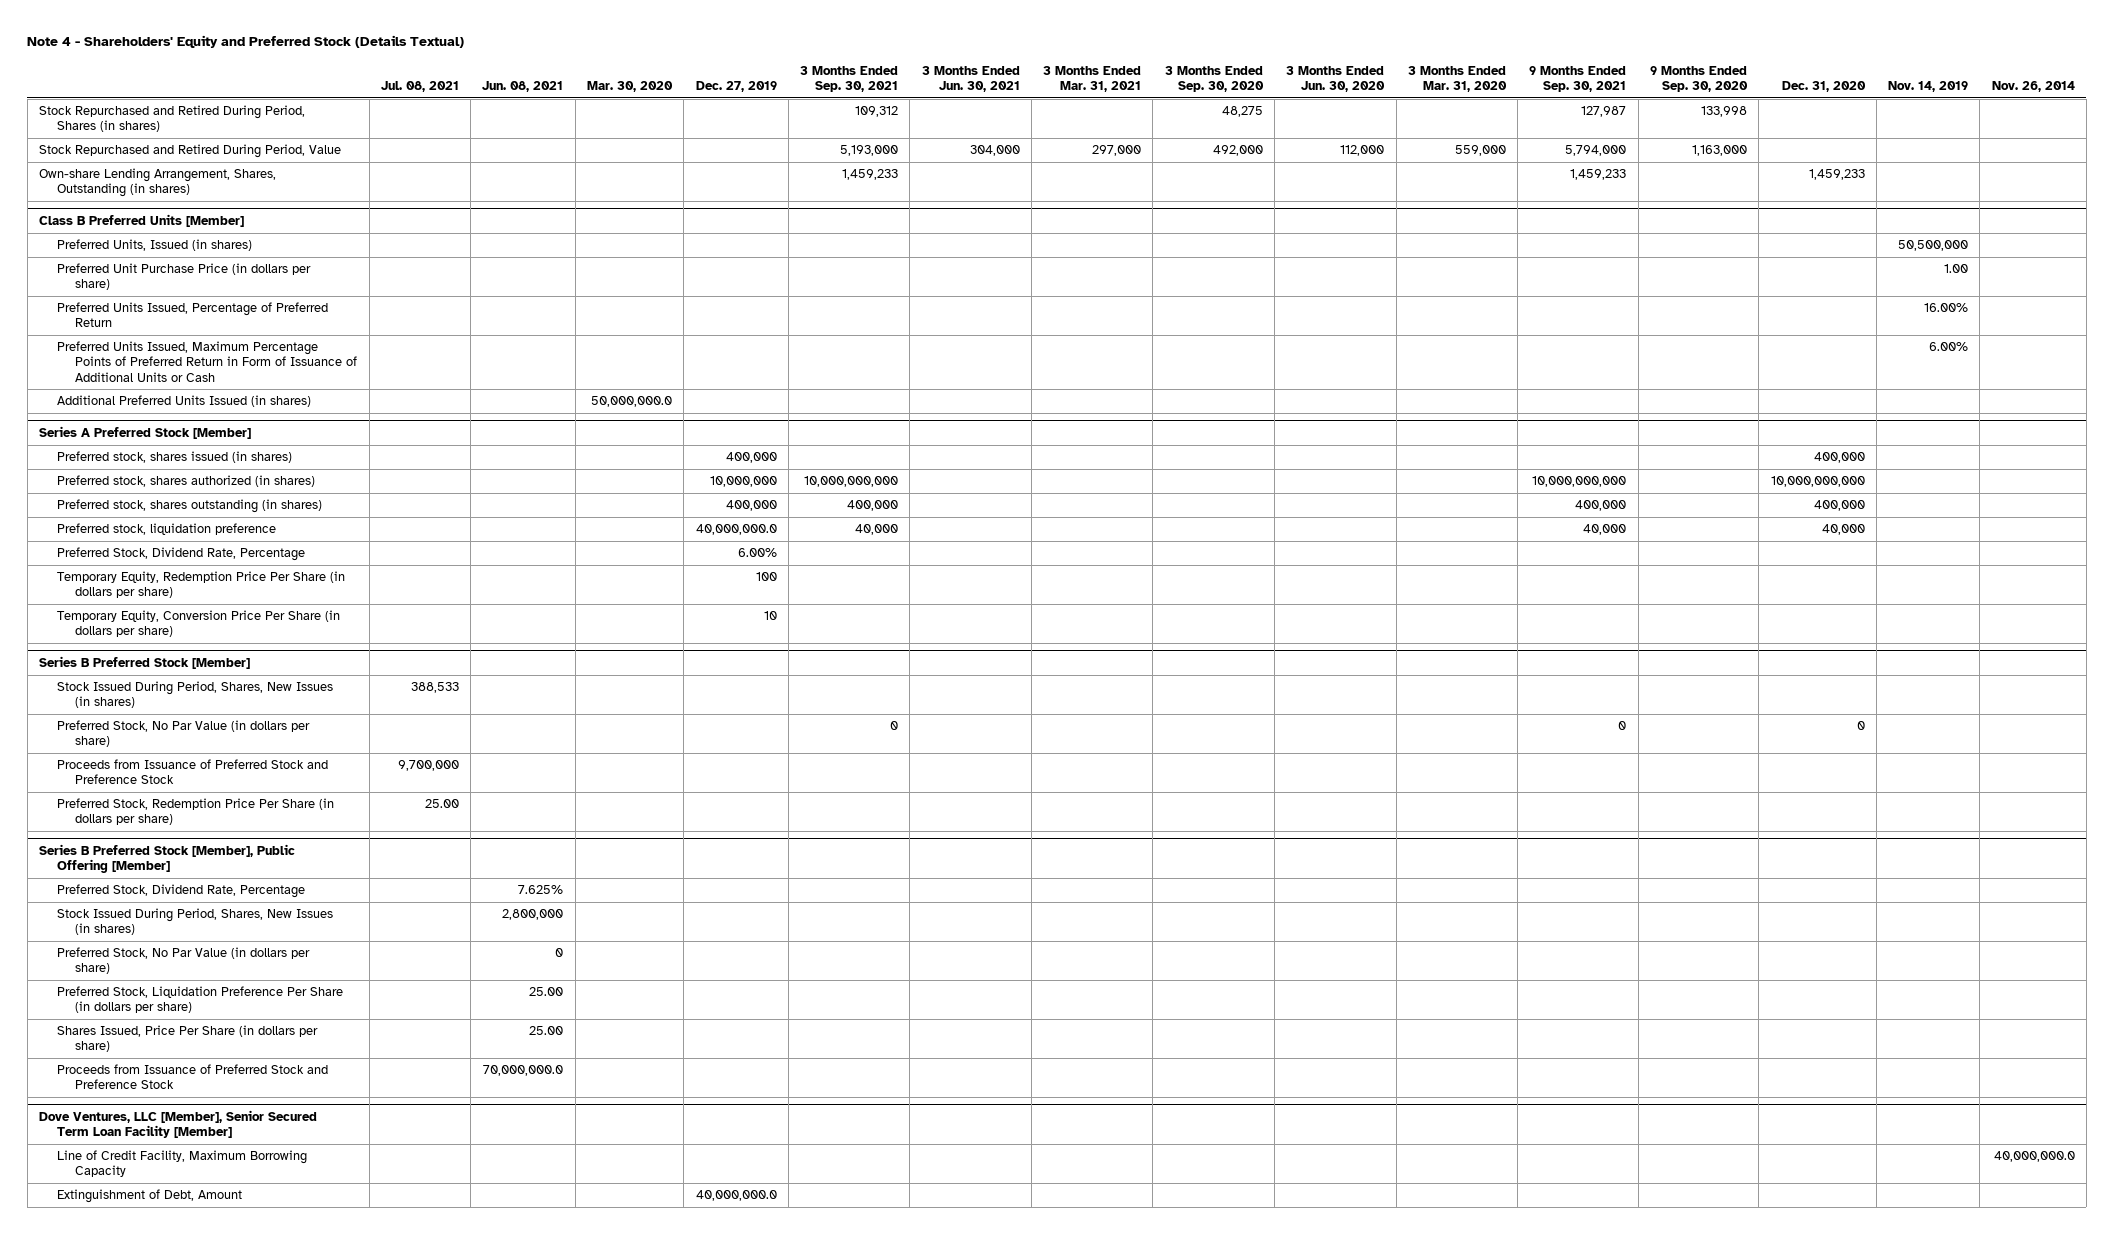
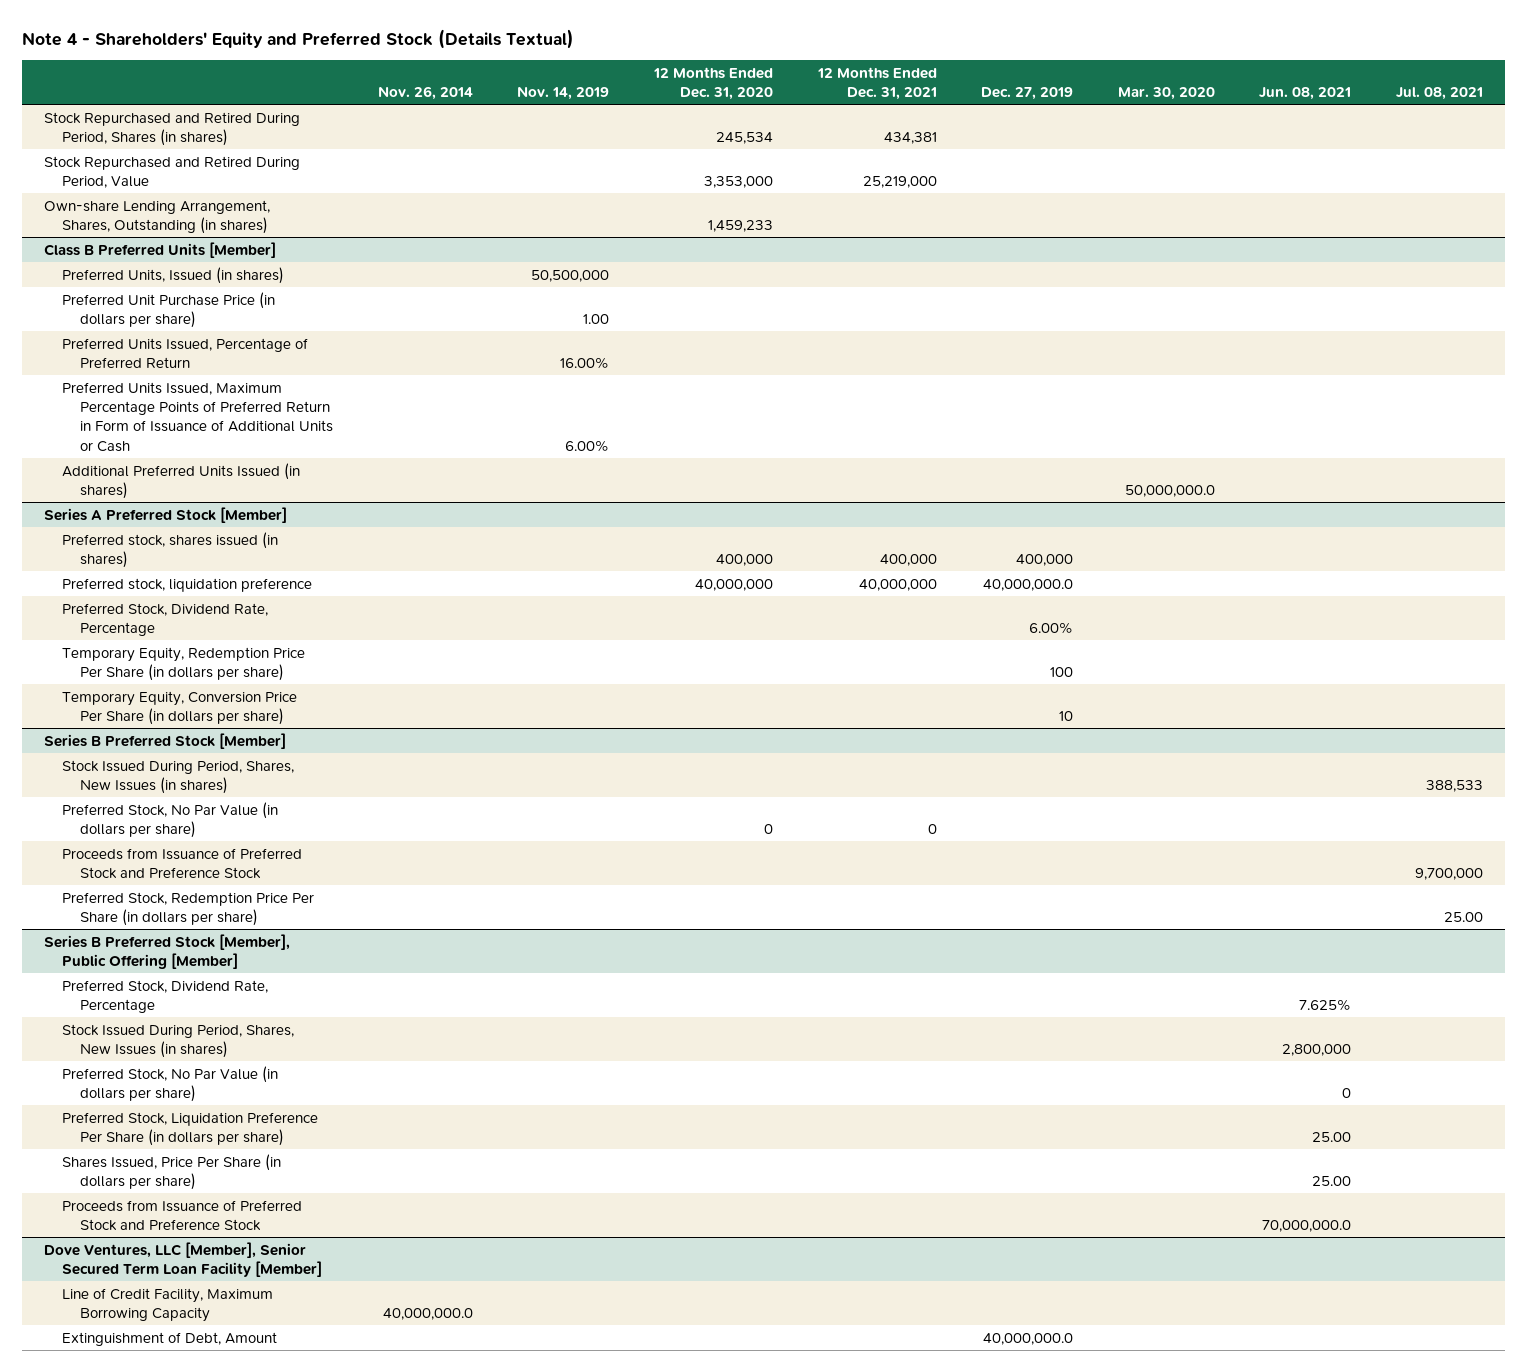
- | Jul. 08, 2021 | Jun. 08, 2021 | Mar. 30, 2020 | Dec. 27, 2019 | 3 Months Ended Sep. 30, 2021 | 3 Months Ended Jun. 30, 2021 | 3 Months Ended Mar. 31, 2021 | 3 Months Ended Sep. 30, 2020 | 3 Months Ended Jun. 30, 2020 | 3 Months Ended Mar. 31, 2020 | 9 Months Ended Sep. 30, 2021 | 9 Months Ended Sep. 30, 2020 | Dec. 31, 2020 | Nov. 14, 2019 | Nov. 26, 2014
+ | Nov. 26, 2014 | Nov. 14, 2019 | 12 Months Ended Dec. 31, 2020 | 12 Months Ended Dec. 31, 2021 | Dec. 27, 2019 | Mar. 30, 2020 | Jun. 08, 2021 | Jul. 08, 2021
@ Series A Preferred Stock [Member]
- Preferred stock, shares authorized (in shares) | | | | 10,000,000 | 10,000,000,000 | | | | | | 10,000,000,000 | | 10,000,000,000 | |
- Preferred stock, shares outstanding (in shares) | | | | 400,000 | 400,000 | | | | | | 400,000 | | 400,000 | |

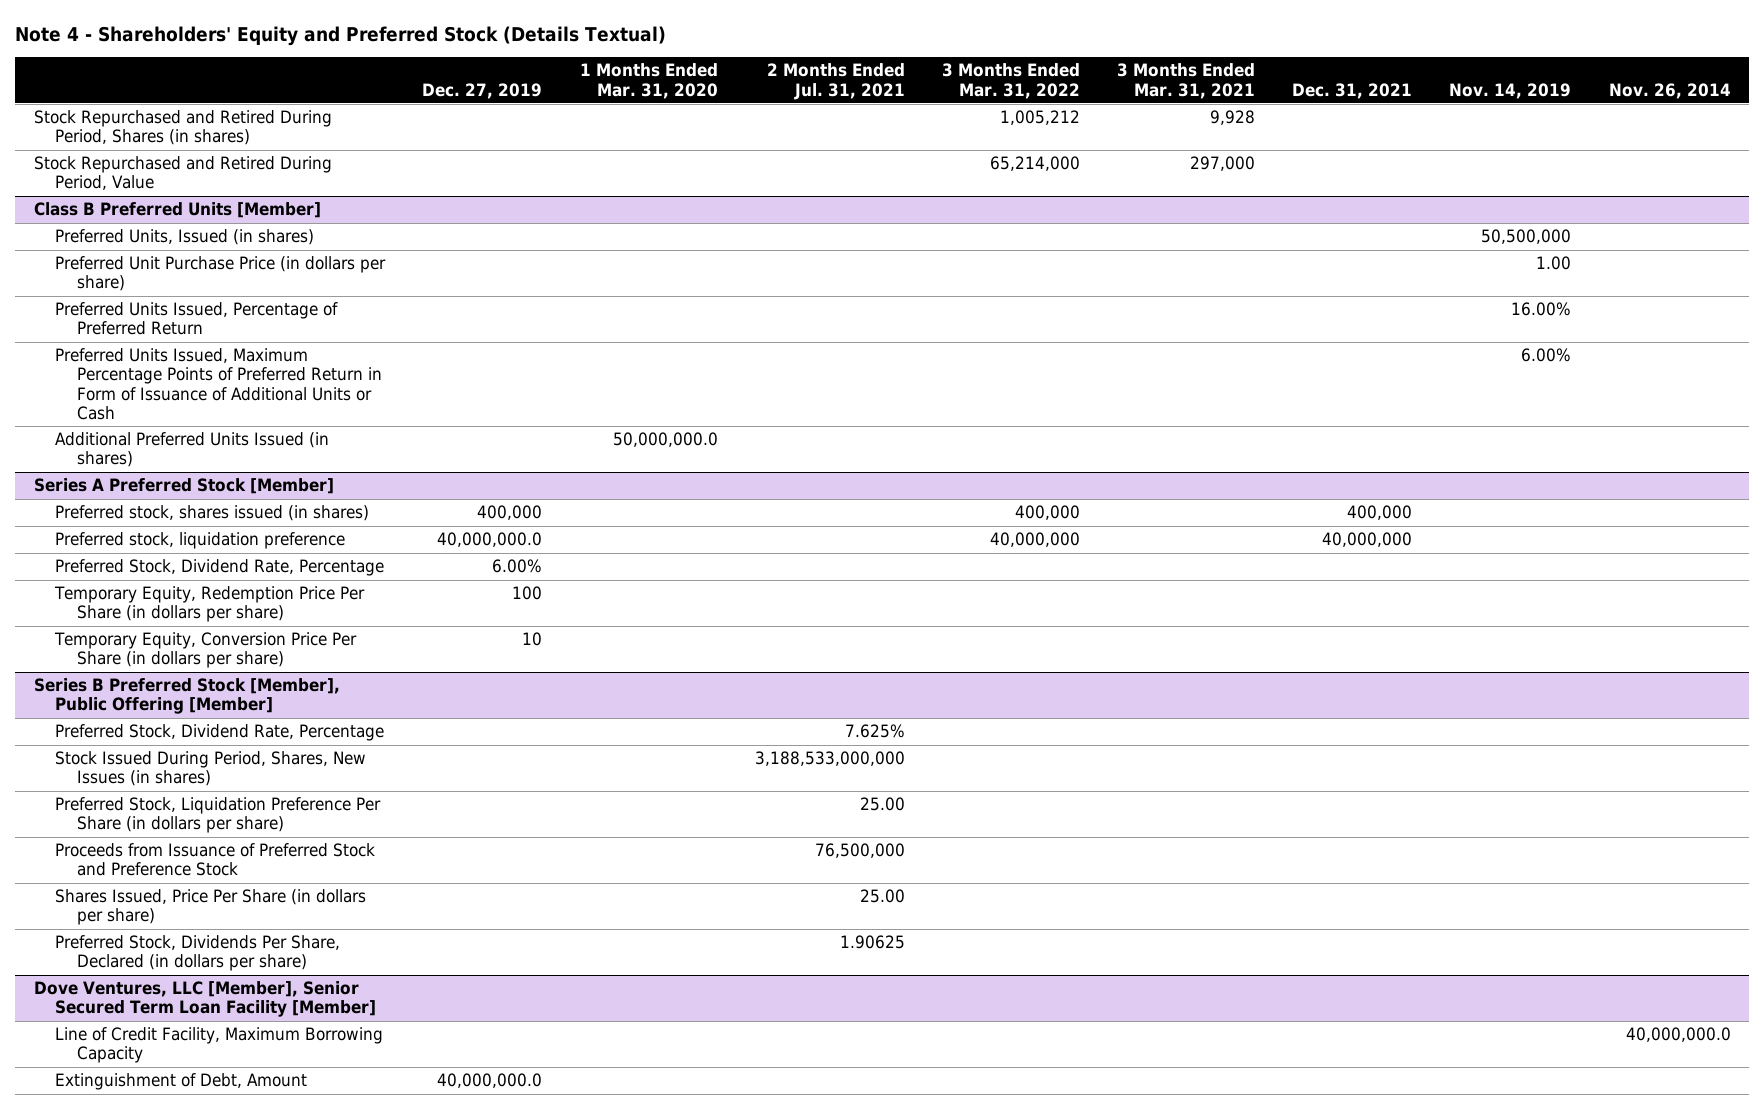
- | Nov. 26, 2014 | Nov. 14, 2019 | 12 Months Ended Dec. 31, 2020 | 12 Months Ended Dec. 31, 2021 | Dec. 27, 2019 | Mar. 30, 2020 | Jun. 08, 2021 | Jul. 08, 2021
+ | Dec. 27, 2019 | 1 Months Ended Mar. 31, 2020 | 2 Months Ended Jul. 31, 2021 | 3 Months Ended Mar. 31, 2022 | 3 Months Ended Mar. 31, 2021 | Dec. 31, 2021 | Nov. 14, 2019 | Nov. 26, 2014
- Own-share Lending Arrangement, Shares, Outstanding (in shares) | | | 1,459,233 | | | | |
- Series B Preferred Stock [Member]
- Stock Issued During Period, Shares, New Issues (in shares) | | | | | | | | 388,533
- Preferred Stock, No Par Value (in dollars per share) | | | 0 | 0 | | | |
- Proceeds from Issuance of Preferred Stock and Preference Stock | | | | | | | | 9,700,000
- Preferred Stock, Redemption Price Per Share (in dollars per share) | | | | | | | | 25.00
@ Series B Preferred Stock [Member], Public Offering [Member]
- Preferred Stock, No Par Value (in dollars per share) | | | | | | | 0 |
moved down: Shares Issued, Price Per Share (in dollars per share) | | | 25.00 | | | | |
+ Preferred Stock, Dividends Per Share, Declared (in dollars per share) | | | 1.90625 | | | | |

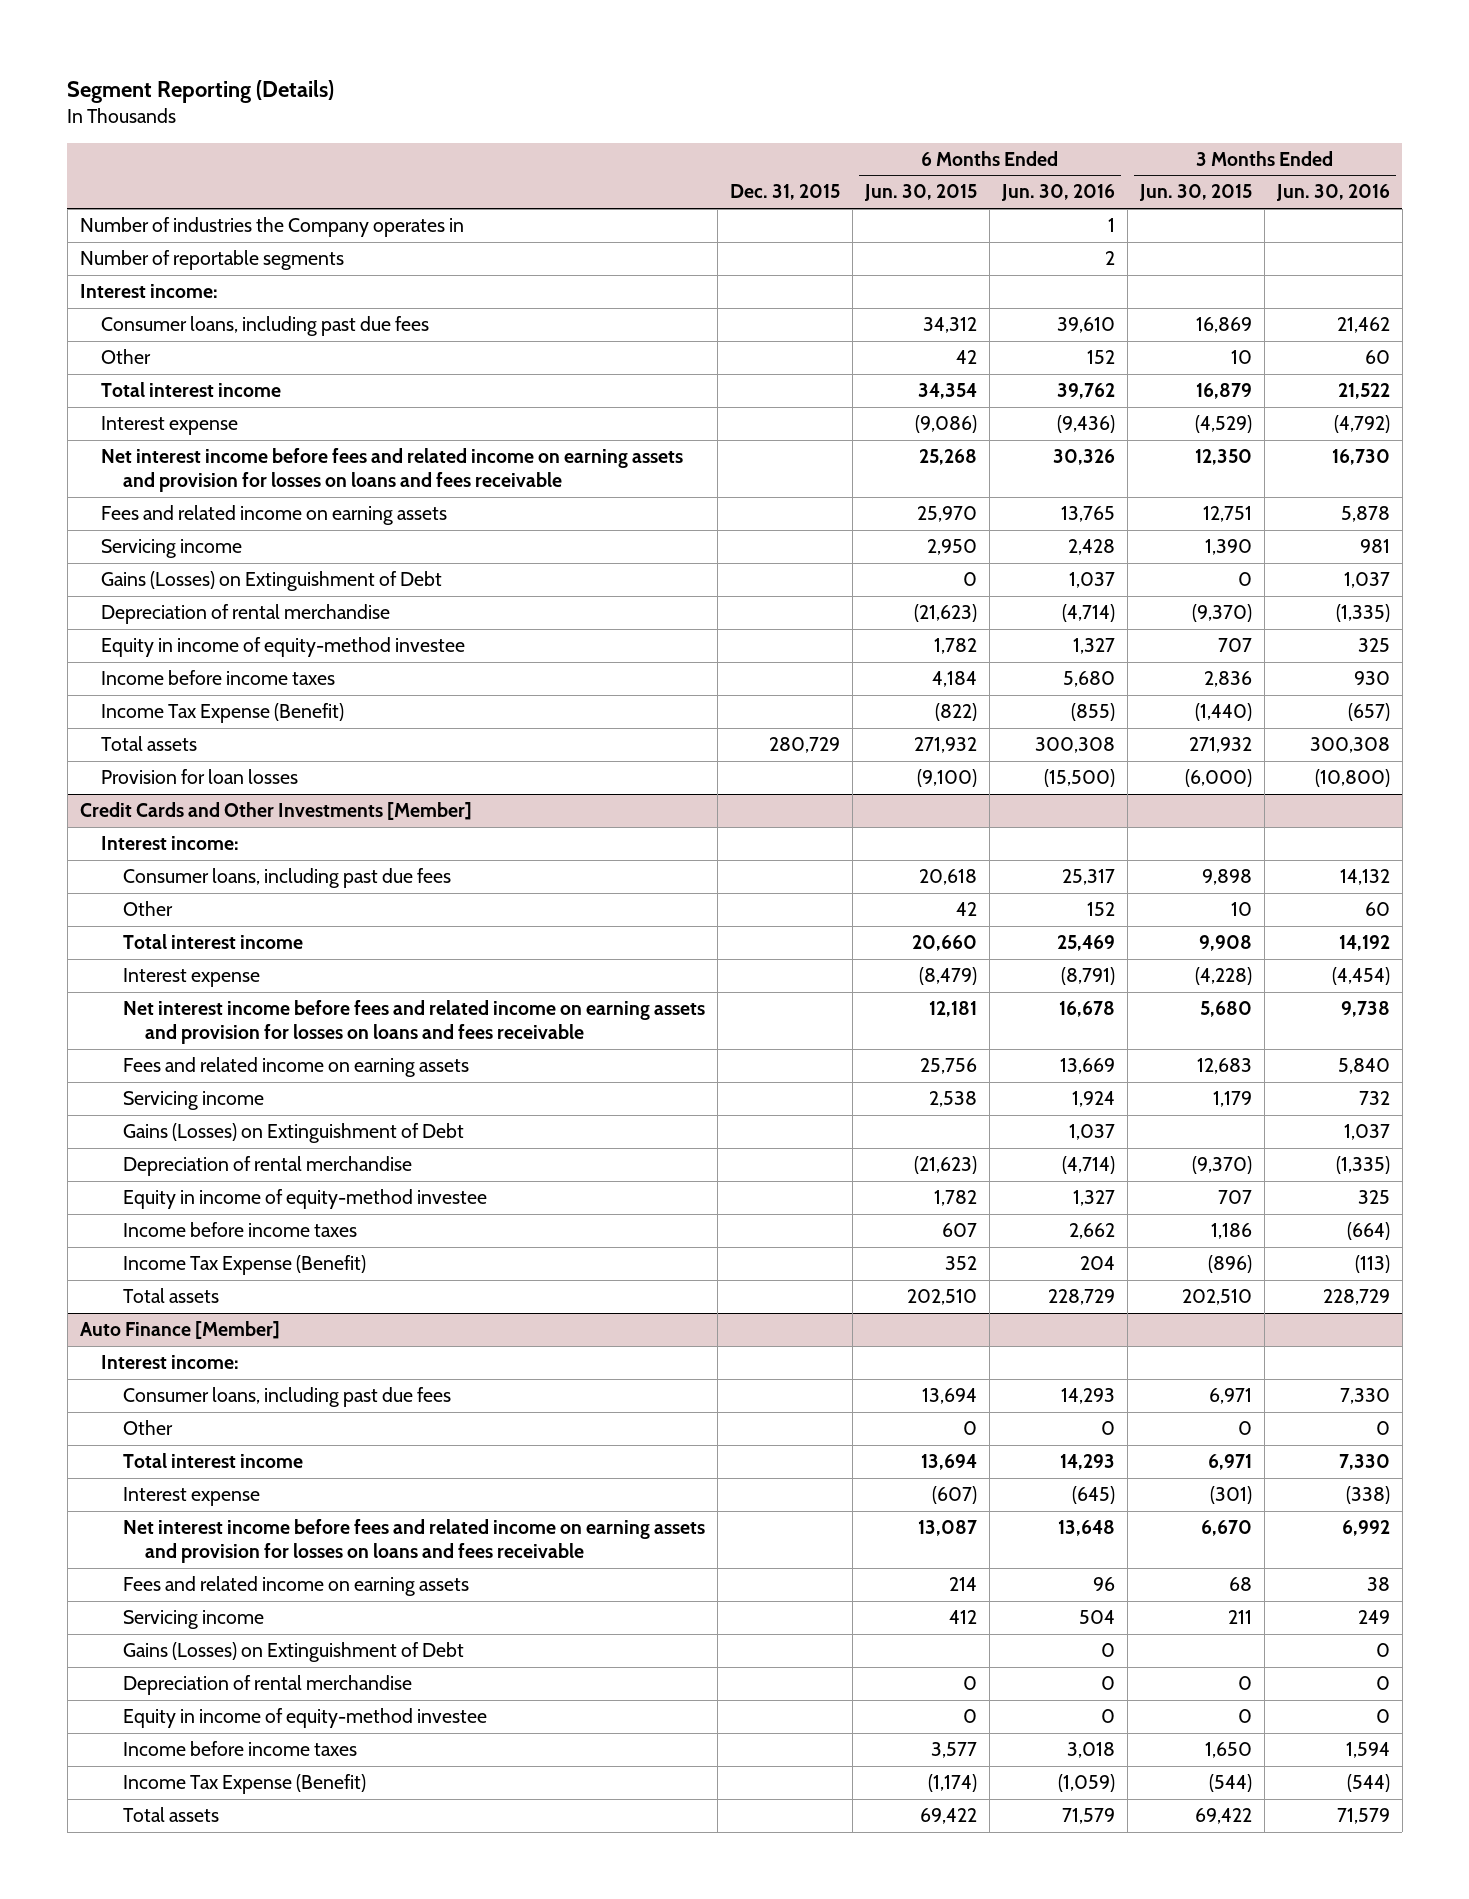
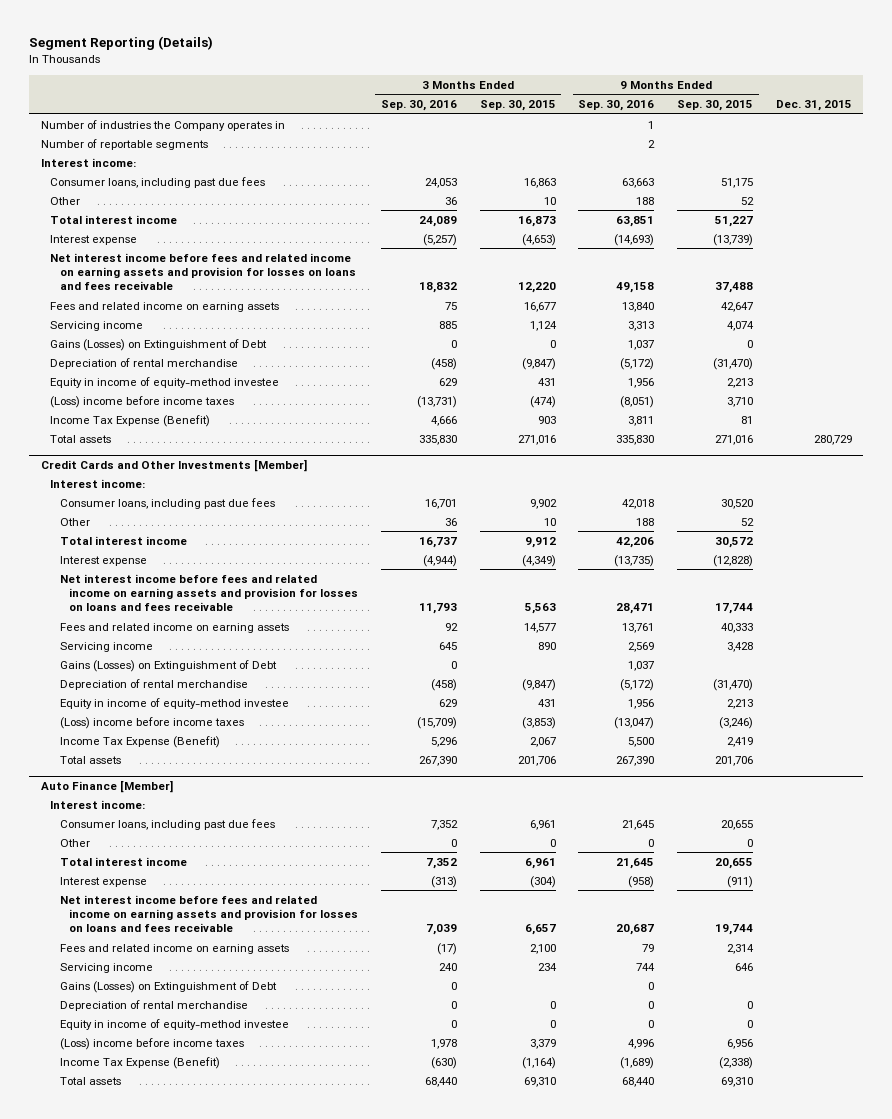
- | Dec. 31, 2015 | 6 Months Ended Jun. 30, 2015 | 6 Months Ended Jun. 30, 2016 | 3 Months Ended Jun. 30, 2015 | 3 Months Ended Jun. 30, 2016
+ | 3 Months Ended Sep. 30, 2016 | 3 Months Ended Sep. 30, 2015 | 9 Months Ended Sep. 30, 2016 | 9 Months Ended Sep. 30, 2015 | Dec. 31, 2015
- Income before income taxes | | 4,184 | 5,680 | 2,836 | 930
+ (Loss) income before income taxes | (13,731) | (474) | (8,051) | 3,710 |
- Provision for loan losses | | (9,100) | (15,500) | (6,000) | (10,800)
@ Credit Cards and Other Investments [Member]
- Income before income taxes | | 607 | 2,662 | 1,186 | (664)
+ (Loss) income before income taxes | (15,709) | (3,853) | (13,047) | (3,246) |
@ Auto Finance [Member]
- Income before income taxes | | 3,577 | 3,018 | 1,650 | 1,594
+ (Loss) income before income taxes | 1,978 | 3,379 | 4,996 | 6,956 |

